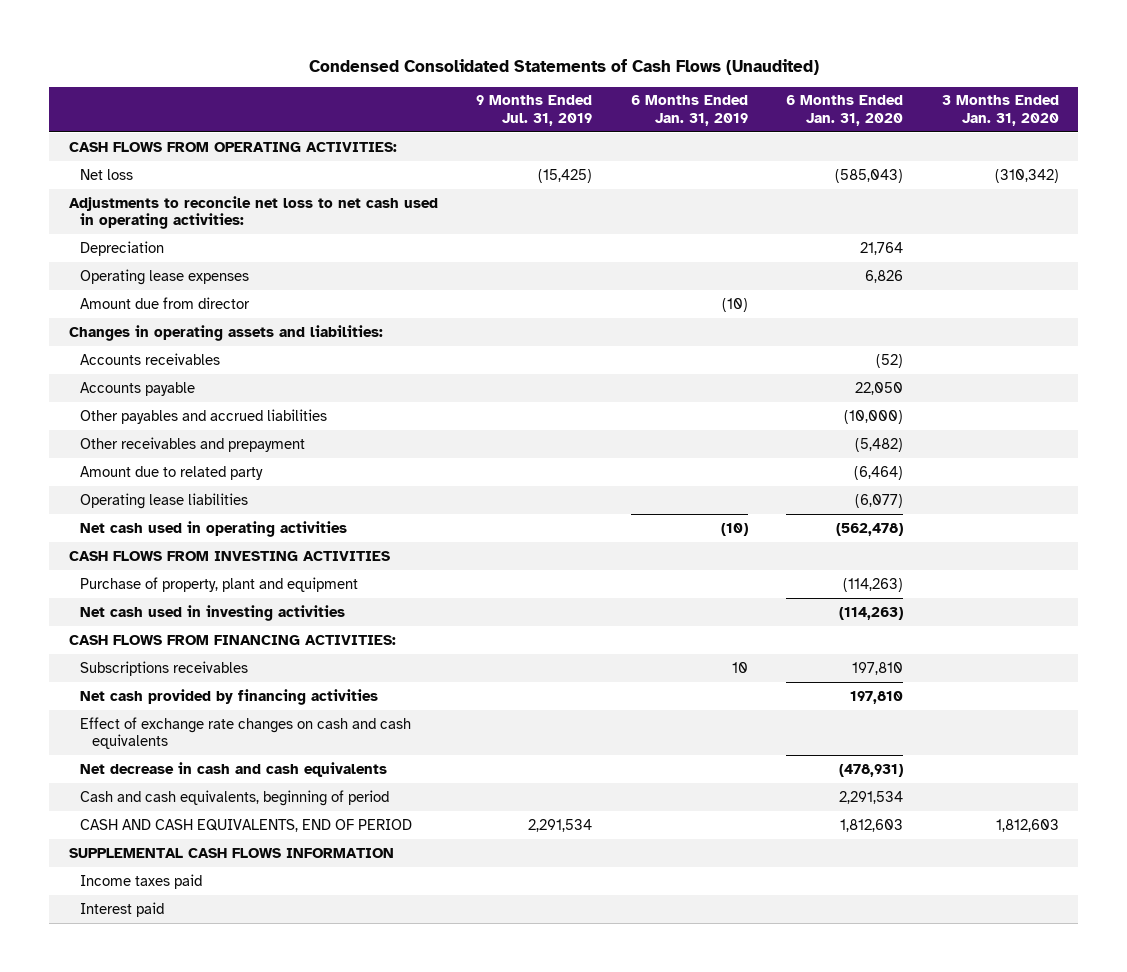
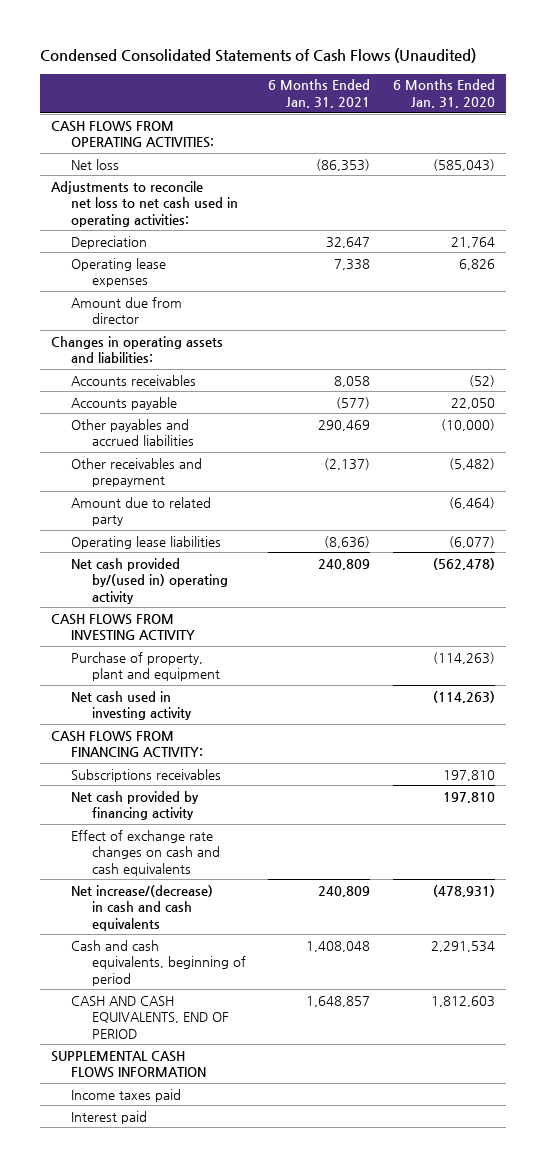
- | 9 Months Ended Jul. 31, 2019 | 6 Months Ended Jan. 31, 2019 | 6 Months Ended Jan. 31, 2020 | 3 Months Ended Jan. 31, 2020
+ | 6 Months Ended Jan. 31, 2021 | 6 Months Ended Jan. 31, 2020
- Net cash used in operating activities | | (10) | (562,478) |
- CASH FLOWS FROM INVESTING ACTIVITIES
+ Net cash provided by/(used in) operating activity | 240,809 | (562,478)
+ CASH FLOWS FROM INVESTING ACTIVITY
- Net cash used in investing activities | | | (114,263) |
- CASH FLOWS FROM FINANCING ACTIVITIES:
+ Net cash used in investing activity | | (114,263)
+ CASH FLOWS FROM FINANCING ACTIVITY:
- Net cash provided by financing activities | | | 197,810 |
+ Net cash provided by financing activity | | 197,810
- Net decrease in cash and cash equivalents | | | (478,931) |
+ Net increase/(decrease) in cash and cash equivalents | 240,809 | (478,931)

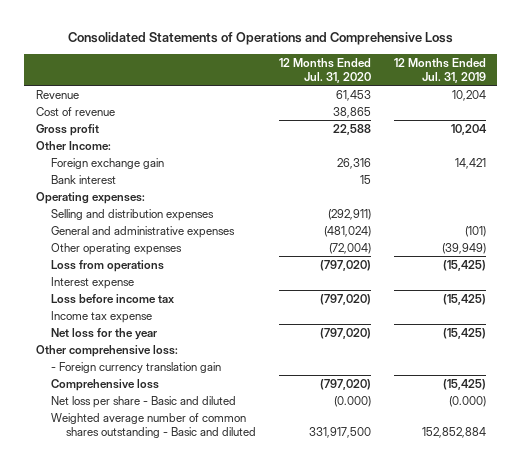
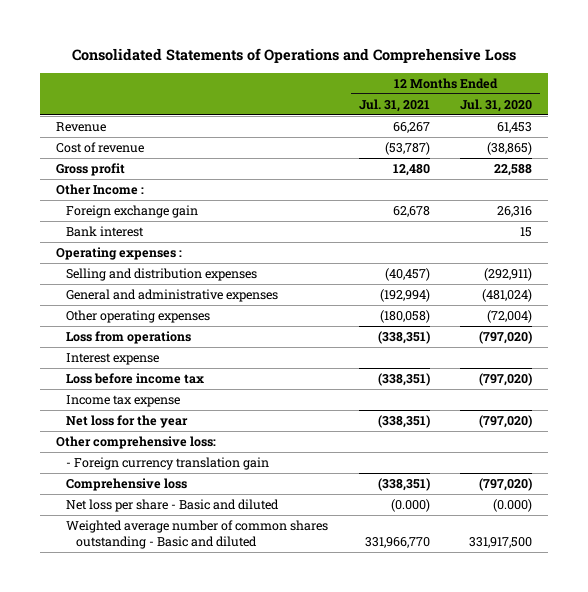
- | 12 Months Ended Jul. 31, 2020 | 12 Months Ended Jul. 31, 2019
+ | 12 Months Ended Jul. 31, 2021 | 12 Months Ended Jul. 31, 2020
- Cost of revenue | 38,865 |
+ Cost of revenue | (53,787) | (38,865)
- Other Income:
+ Other Income :
- Operating expenses:
+ Operating expenses :

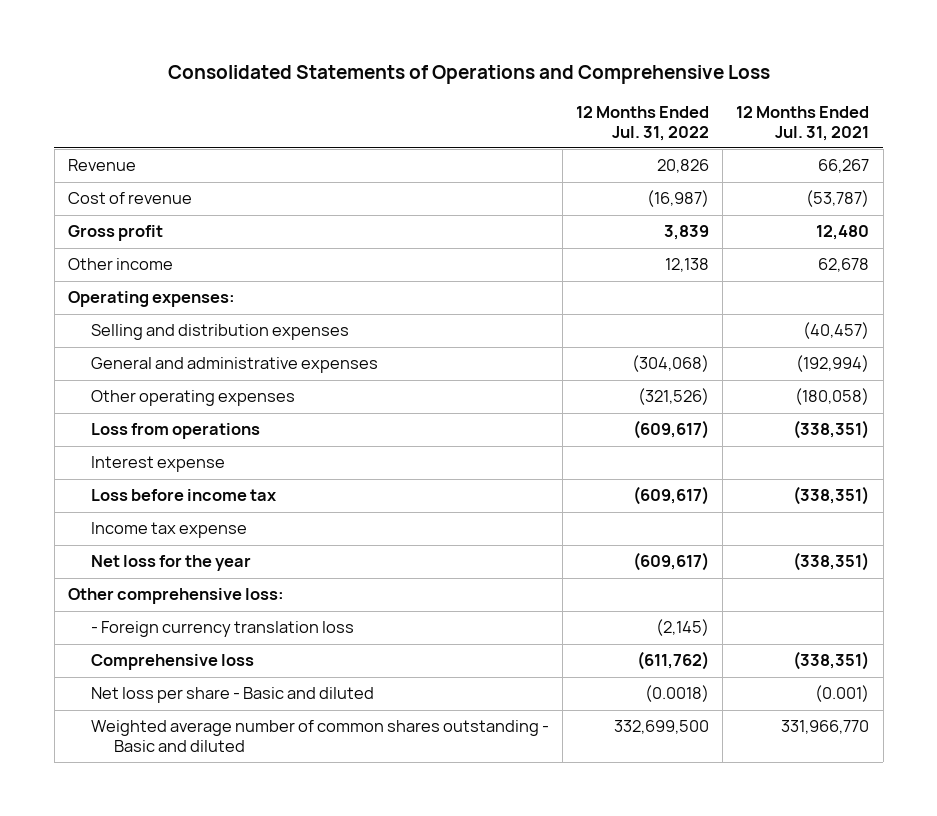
- | 12 Months Ended Jul. 31, 2021 | 12 Months Ended Jul. 31, 2020
+ | 12 Months Ended Jul. 31, 2022 | 12 Months Ended Jul. 31, 2021
- Other Income :
- Foreign exchange gain | 62,678 | 26,316
- Bank interest | | 15
- Operating expenses :
+ Other income | 12,138 | 62,678
+ Operating expenses:
- - Foreign currency translation gain
+ - Foreign currency translation loss | (2,145) |
- Net loss per share - Basic and diluted | (0.000) | (0.000)
+ Net loss per share - Basic and diluted | (0.0018) | (0.001)

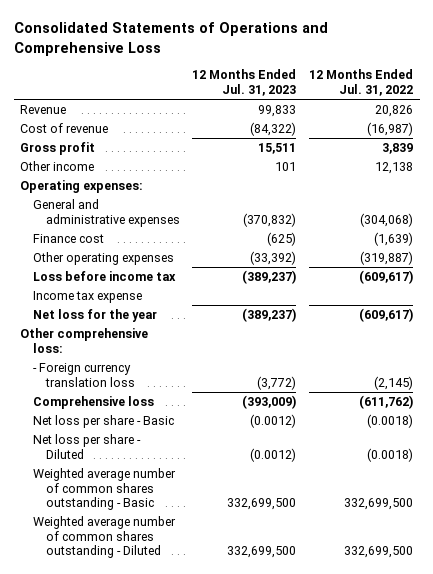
- | 12 Months Ended Jul. 31, 2022 | 12 Months Ended Jul. 31, 2021
+ | 12 Months Ended Jul. 31, 2023 | 12 Months Ended Jul. 31, 2022
- Selling and distribution expenses | | (40,457)
- Other operating expenses | (321,526) | (180,058)
- Loss from operations | (609,617) | (338,351)
- Interest expense
+ Finance cost | (625) | (1,639)
+ Other operating expenses | (33,392) | (319,887)
- Net loss per share - Basic and diluted | (0.0018) | (0.001)
- Weighted average number of common shares outstanding - Basic and diluted | 332,699,500 | 331,966,770
+ Net loss per share - Basic | (0.0012) | (0.0018)
+ Net loss per share - Diluted | (0.0012) | (0.0018)
+ Weighted average number of common shares outstanding - Basic | 332,699,500 | 332,699,500
+ Weighted average number of common shares outstanding - Diluted | 332,699,500 | 332,699,500

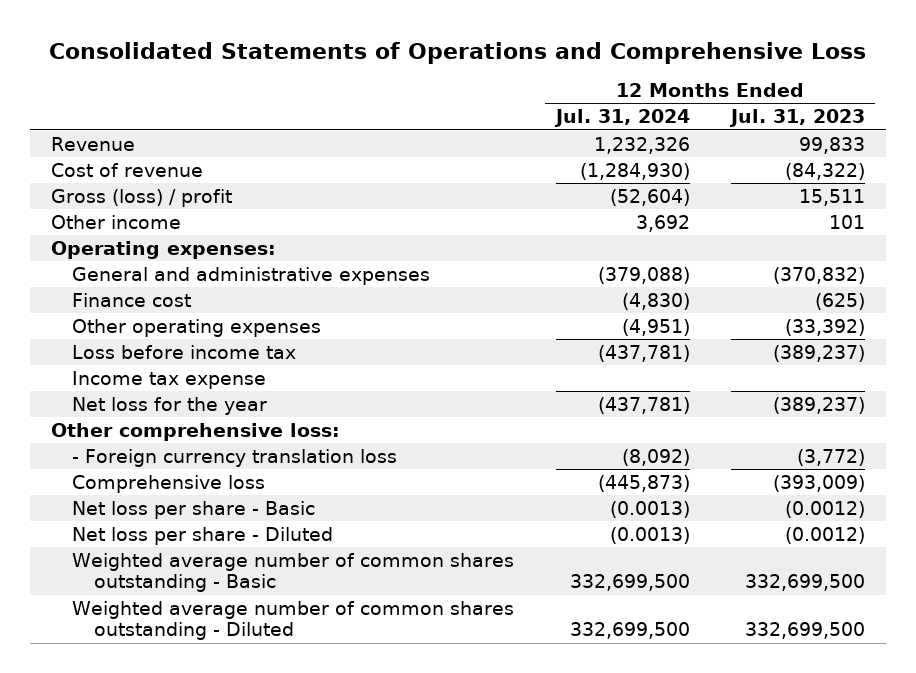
- | 12 Months Ended Jul. 31, 2023 | 12 Months Ended Jul. 31, 2022
+ | 12 Months Ended Jul. 31, 2024 | 12 Months Ended Jul. 31, 2023
- Gross profit | 15,511 | 3,839
+ Gross (loss) / profit | (52,604) | 15,511

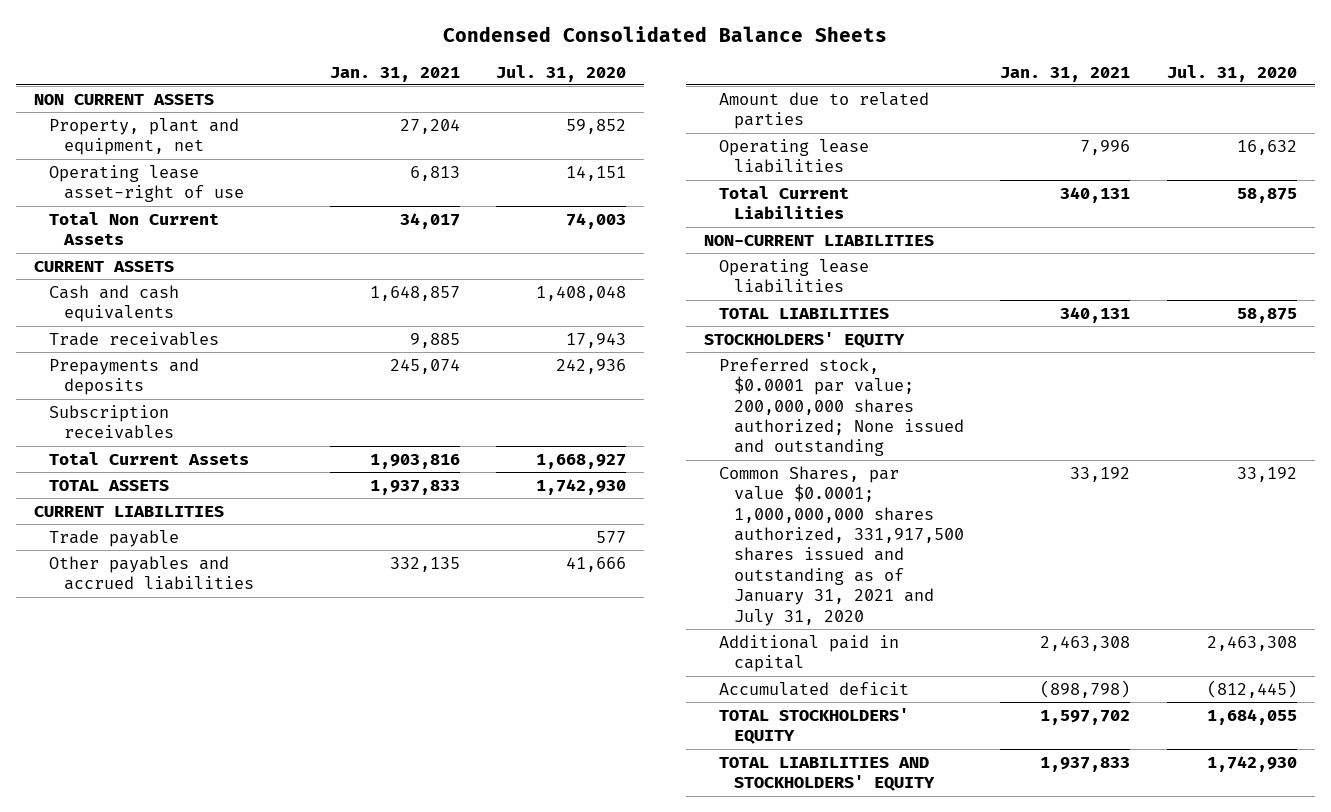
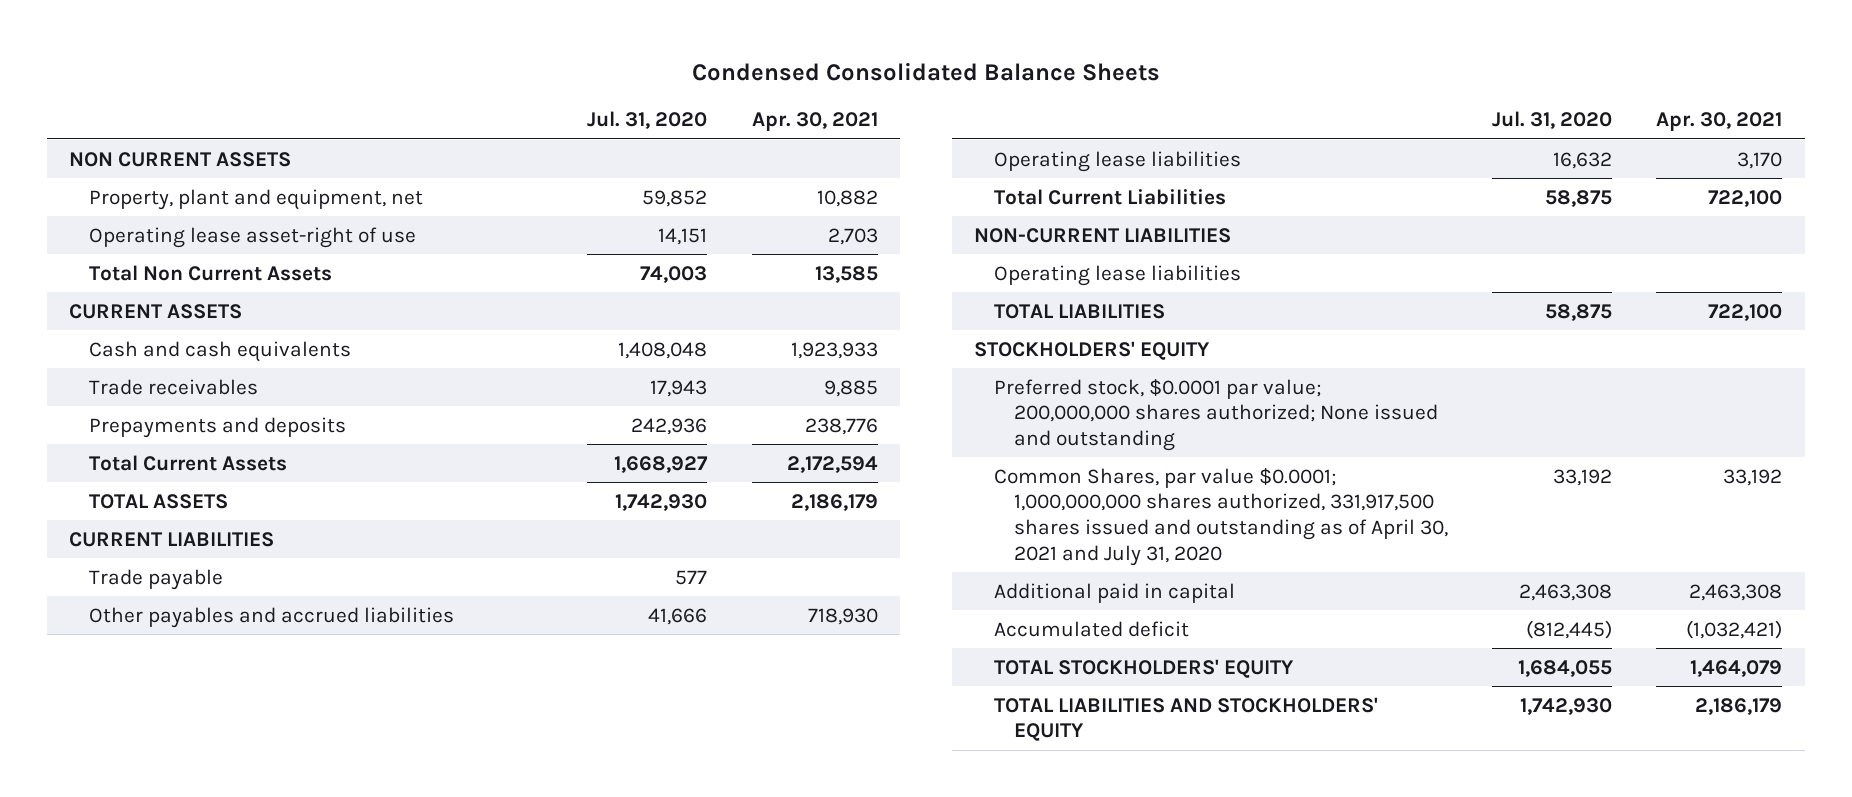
- | Jan. 31, 2021 | Jul. 31, 2020
+ | Jul. 31, 2020 | Apr. 30, 2021
- Subscription receivables
- Amount due to related parties
- Common Shares, par value $0.0001; 1,000,000,000 shares authorized, 331,917,500 shares issued and outstanding as of January 31, 2021 and July 31, 2020 | 33,192 | 33,192
+ Common Shares, par value $0.0001; 1,000,000,000 shares authorized, 331,917,500 shares issued and outstanding as of April 30, 2021 and July 31, 2020 | 33,192 | 33,192

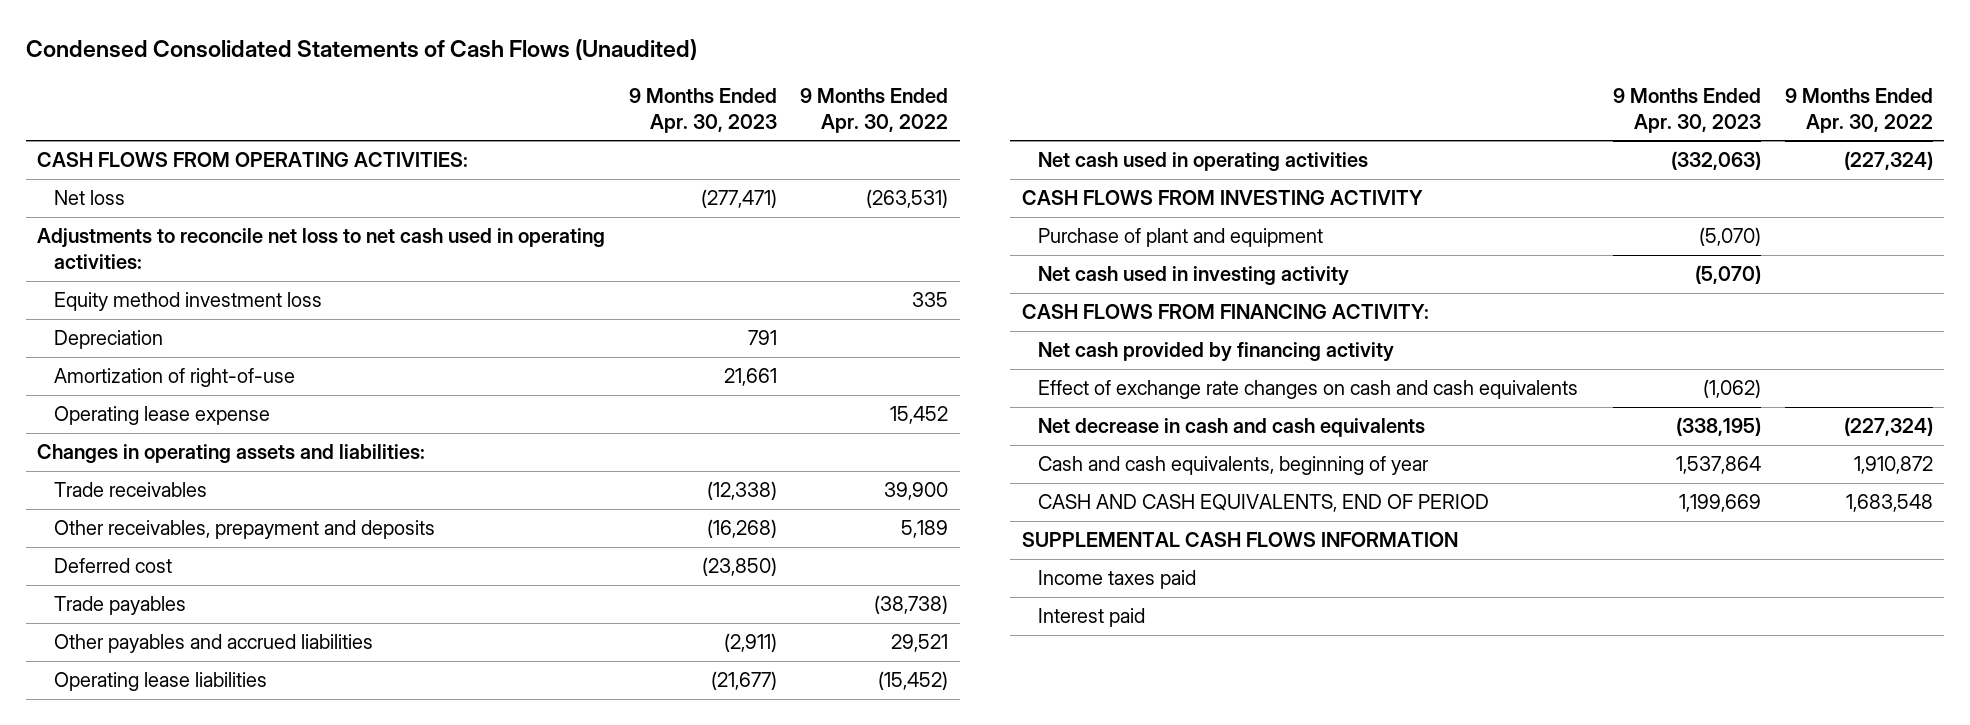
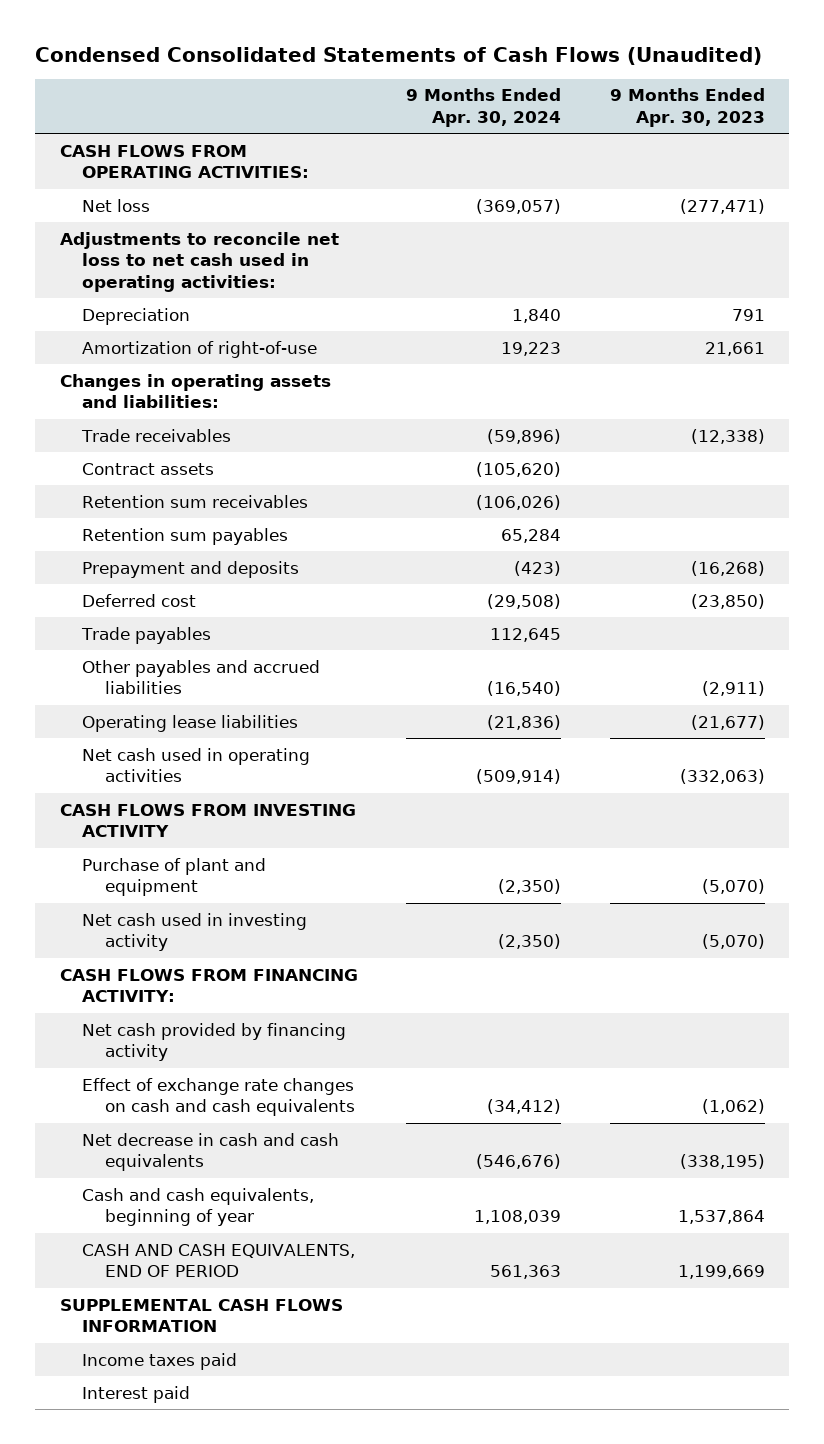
- | 9 Months Ended Apr. 30, 2023 | 9 Months Ended Apr. 30, 2022
+ | 9 Months Ended Apr. 30, 2024 | 9 Months Ended Apr. 30, 2023
- Equity method investment loss | | 335
- Operating lease expense | | 15,452
- Other receivables, prepayment and deposits | (16,268) | 5,189
+ Contract assets | (105,620) |
+ Retention sum receivables | (106,026) |
+ Retention sum payables | 65,284 |
+ Prepayment and deposits | (423) | (16,268)

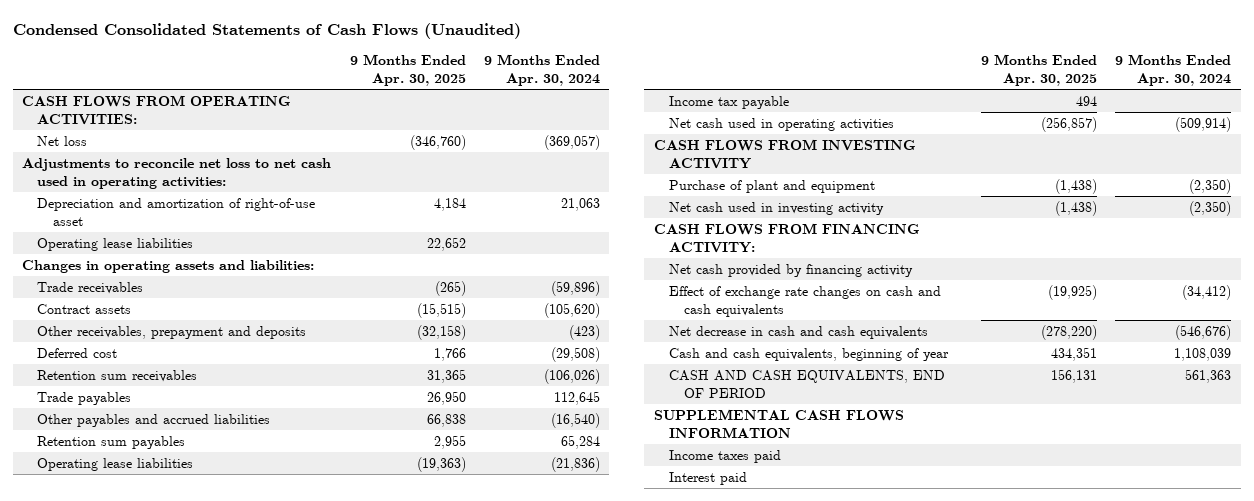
- | 9 Months Ended Apr. 30, 2024 | 9 Months Ended Apr. 30, 2023
+ | 9 Months Ended Apr. 30, 2025 | 9 Months Ended Apr. 30, 2024
- Depreciation | 1,840 | 791
- Amortization of right-of-use | 19,223 | 21,661
+ Depreciation and amortization of right-of-use asset | 4,184 | 21,063
+ Operating lease liabilities | 22,652 |
- Prepayment and deposits | (423) | (16,268)
+ Other receivables, prepayment and deposits | (32,158) | (423)
moved down: Retention sum receivables | 31,365 | (106,026)
moved down: Retention sum payables | 2,955 | 65,284
+ Income tax payable | 494 |

